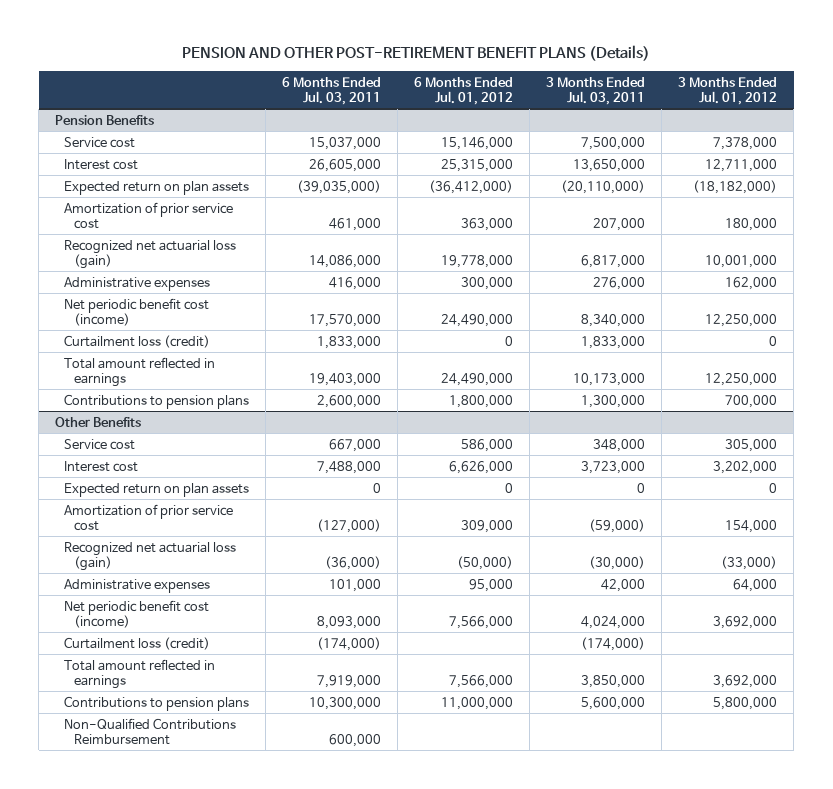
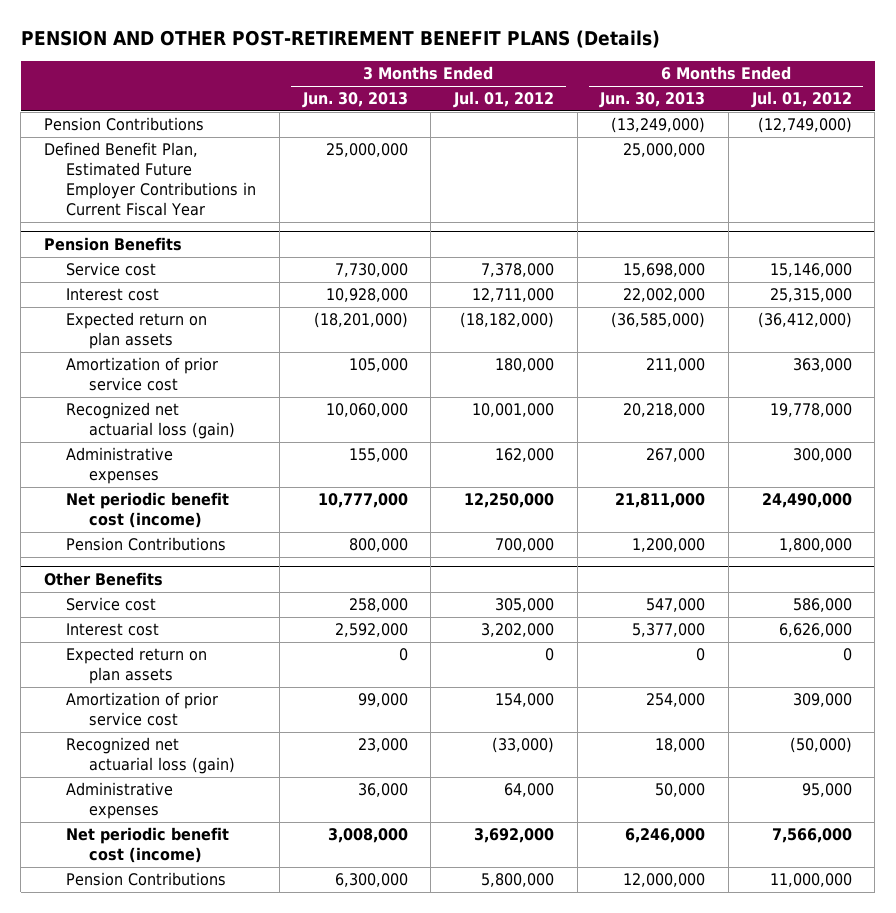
- | 6 Months Ended Jul. 03, 2011 | 6 Months Ended Jul. 01, 2012 | 3 Months Ended Jul. 03, 2011 | 3 Months Ended Jul. 01, 2012
+ | 3 Months Ended Jun. 30, 2013 | 3 Months Ended Jul. 01, 2012 | 6 Months Ended Jun. 30, 2013 | 6 Months Ended Jul. 01, 2012
+ Pension Contributions | | | (13,249,000) | (12,749,000)
+ Defined Benefit Plan, Estimated Future Employer Contributions in Current Fiscal Year | 25,000,000 | | 25,000,000 |
@ Pension Benefits
- Curtailment loss (credit) | 1,833,000 | 0 | 1,833,000 | 0
- Total amount reflected in earnings | 19,403,000 | 24,490,000 | 10,173,000 | 12,250,000
- Contributions to pension plans | 2,600,000 | 1,800,000 | 1,300,000 | 700,000
+ Pension Contributions | 800,000 | 700,000 | 1,200,000 | 1,800,000
@ Other Benefits
- Curtailment loss (credit) | (174,000) | | (174,000) |
- Total amount reflected in earnings | 7,919,000 | 7,566,000 | 3,850,000 | 3,692,000
- Contributions to pension plans | 10,300,000 | 11,000,000 | 5,600,000 | 5,800,000
- Non-Qualified Contributions Reimbursement | 600,000 | | |
+ Pension Contributions | 6,300,000 | 5,800,000 | 12,000,000 | 11,000,000

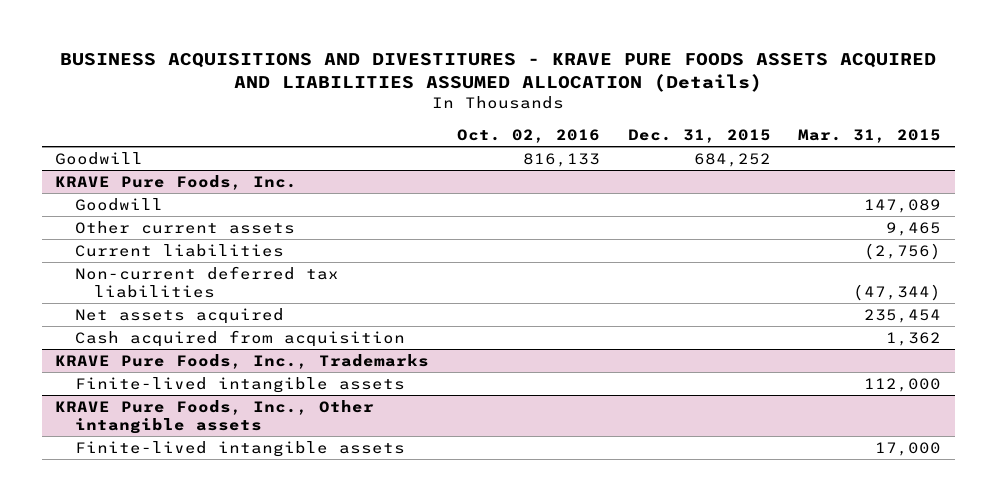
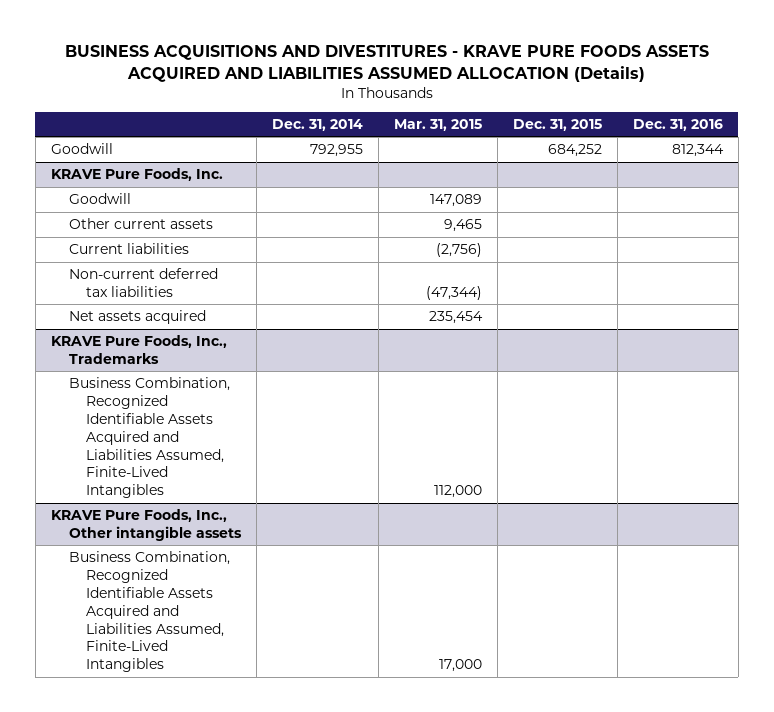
- | Oct. 02, 2016 | Dec. 31, 2015 | Mar. 31, 2015
+ | Dec. 31, 2014 | Mar. 31, 2015 | Dec. 31, 2015 | Dec. 31, 2016
@ KRAVE Pure Foods, Inc.
- Cash acquired from acquisition | | | 1,362
@ KRAVE Pure Foods, Inc., Trademarks
- Finite-lived intangible assets | | | 112,000
+ Business Combination, Recognized Identifiable Assets Acquired and Liabilities Assumed, Finite-Lived Intangibles | | 112,000 | |
@ KRAVE Pure Foods, Inc., Other intangible assets
- Finite-lived intangible assets | | | 17,000
+ Business Combination, Recognized Identifiable Assets Acquired and Liabilities Assumed, Finite-Lived Intangibles | | 17,000 | |

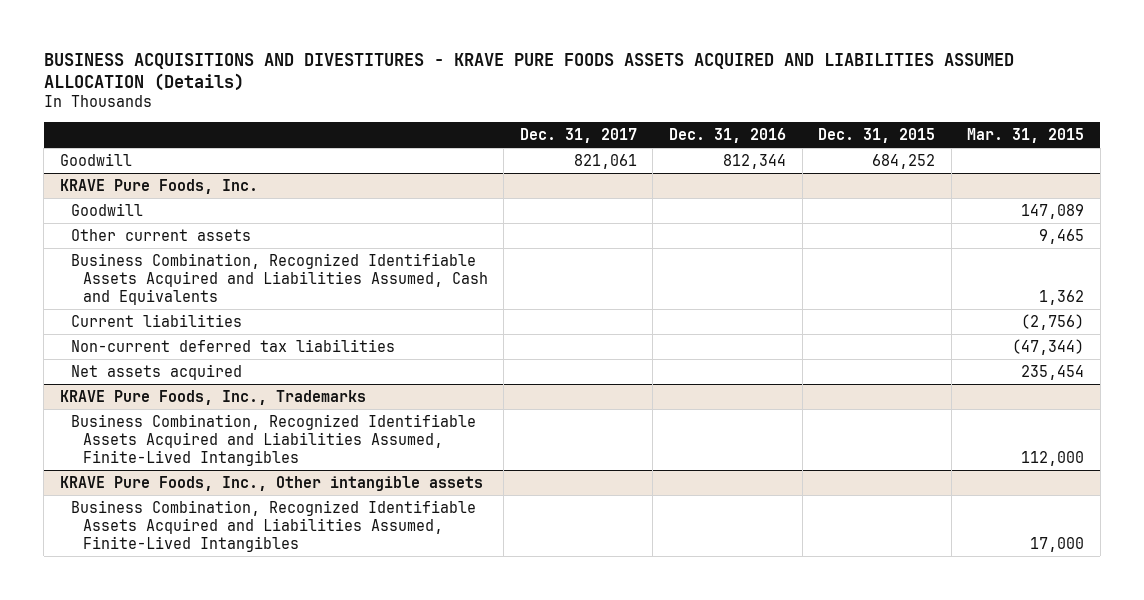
- | Dec. 31, 2014 | Mar. 31, 2015 | Dec. 31, 2015 | Dec. 31, 2016
+ | Dec. 31, 2017 | Dec. 31, 2016 | Dec. 31, 2015 | Mar. 31, 2015
@ KRAVE Pure Foods, Inc.
+ Business Combination, Recognized Identifiable Assets Acquired and Liabilities Assumed, Cash and Equivalents | | | | 1,362

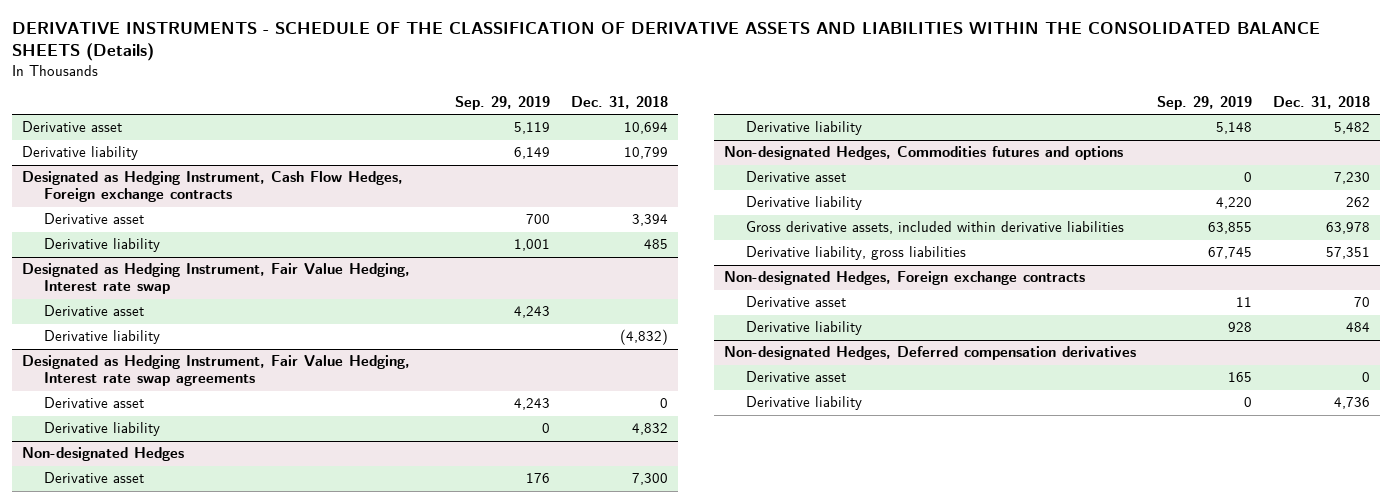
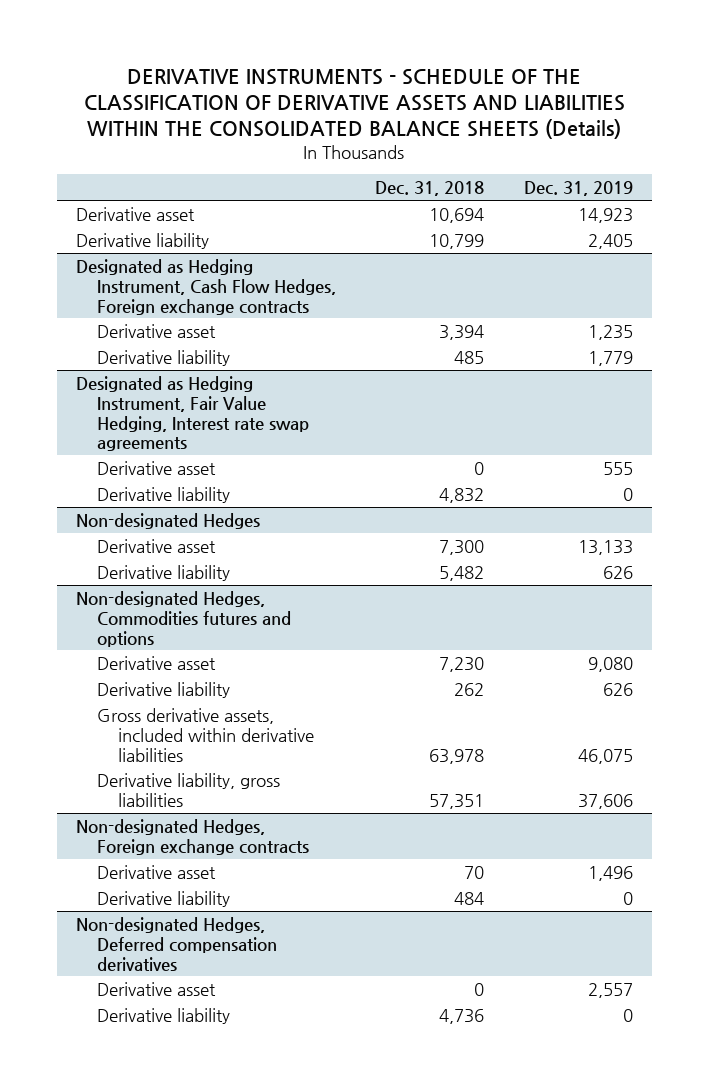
- | Sep. 29, 2019 | Dec. 31, 2018
+ | Dec. 31, 2018 | Dec. 31, 2019
- Designated as Hedging Instrument, Fair Value Hedging, Interest rate swap
- Derivative asset | 4,243 |
- Derivative liability | | (4,832)

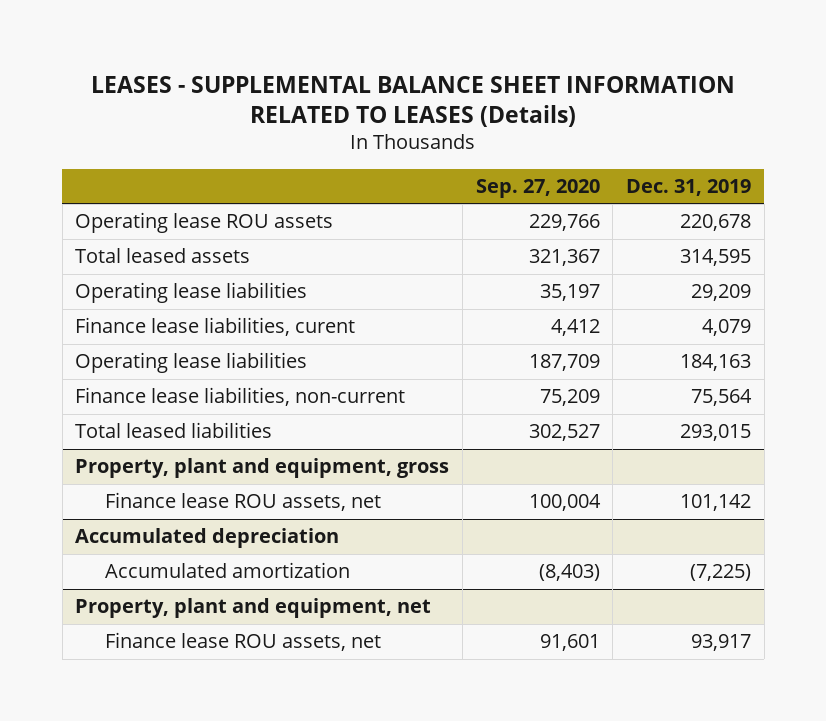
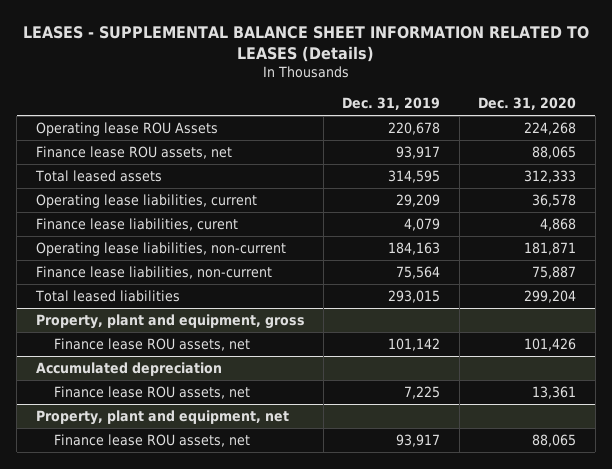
- | Sep. 27, 2020 | Dec. 31, 2019
+ | Dec. 31, 2019 | Dec. 31, 2020
- Operating lease ROU assets | 229,766 | 220,678
+ Operating lease ROU Assets | 220,678 | 224,268
+ Finance lease ROU assets, net | 93,917 | 88,065
- Operating lease liabilities | 35,197 | 29,209
+ Operating lease liabilities, current | 29,209 | 36,578
- Operating lease liabilities | 187,709 | 184,163
+ Operating lease liabilities, non-current | 184,163 | 181,871
@ Accumulated depreciation
- Accumulated amortization | (8,403) | (7,225)
+ Finance lease ROU assets, net | 7,225 | 13,361

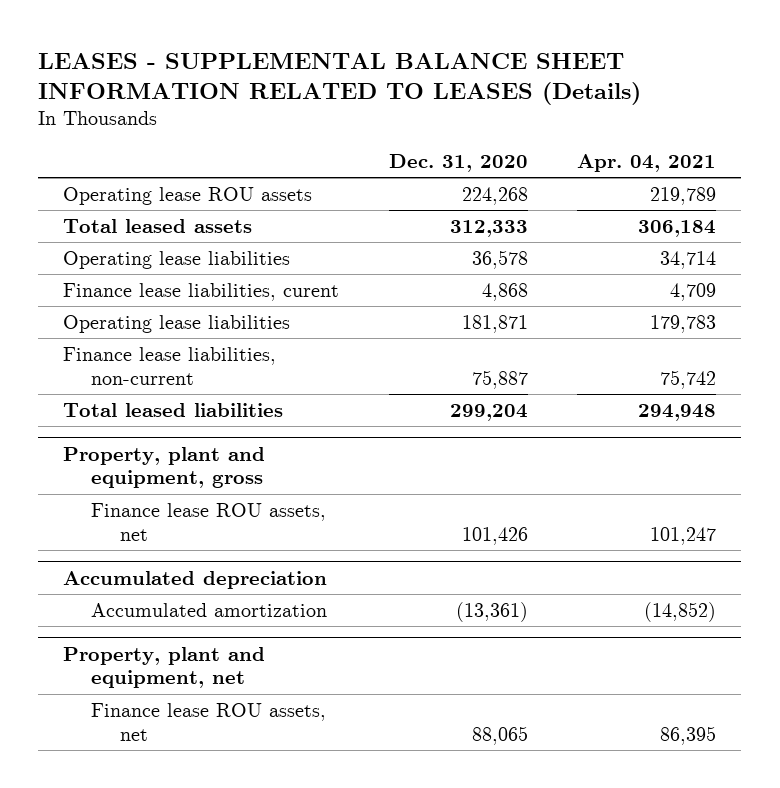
- | Dec. 31, 2019 | Dec. 31, 2020
+ | Dec. 31, 2020 | Apr. 04, 2021
- Operating lease ROU Assets | 220,678 | 224,268
- Finance lease ROU assets, net | 93,917 | 88,065
+ Operating lease ROU assets | 224,268 | 219,789
- Operating lease liabilities, current | 29,209 | 36,578
+ Operating lease liabilities | 36,578 | 34,714
- Operating lease liabilities, non-current | 184,163 | 181,871
+ Operating lease liabilities | 181,871 | 179,783
@ Accumulated depreciation
- Finance lease ROU assets, net | 7,225 | 13,361
+ Accumulated amortization | (13,361) | (14,852)

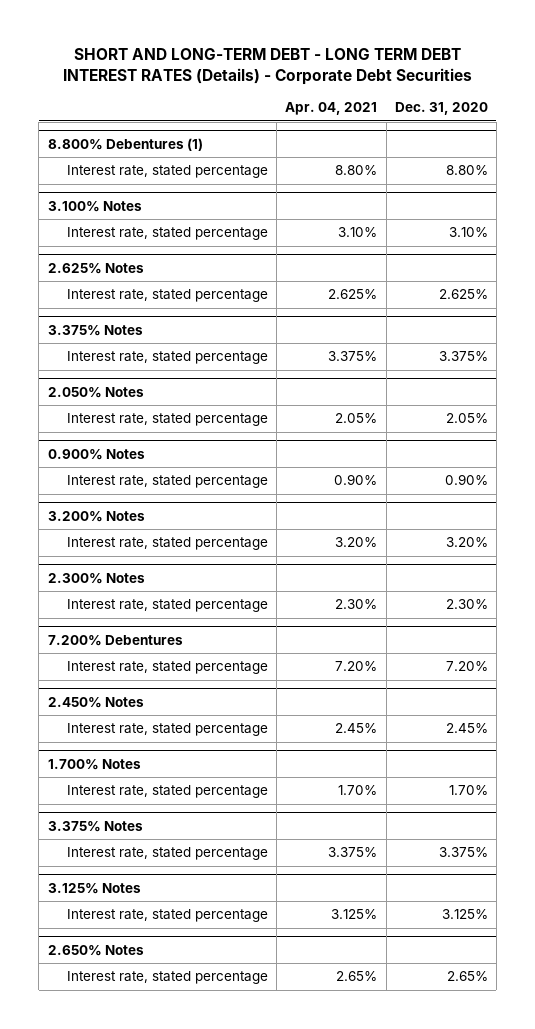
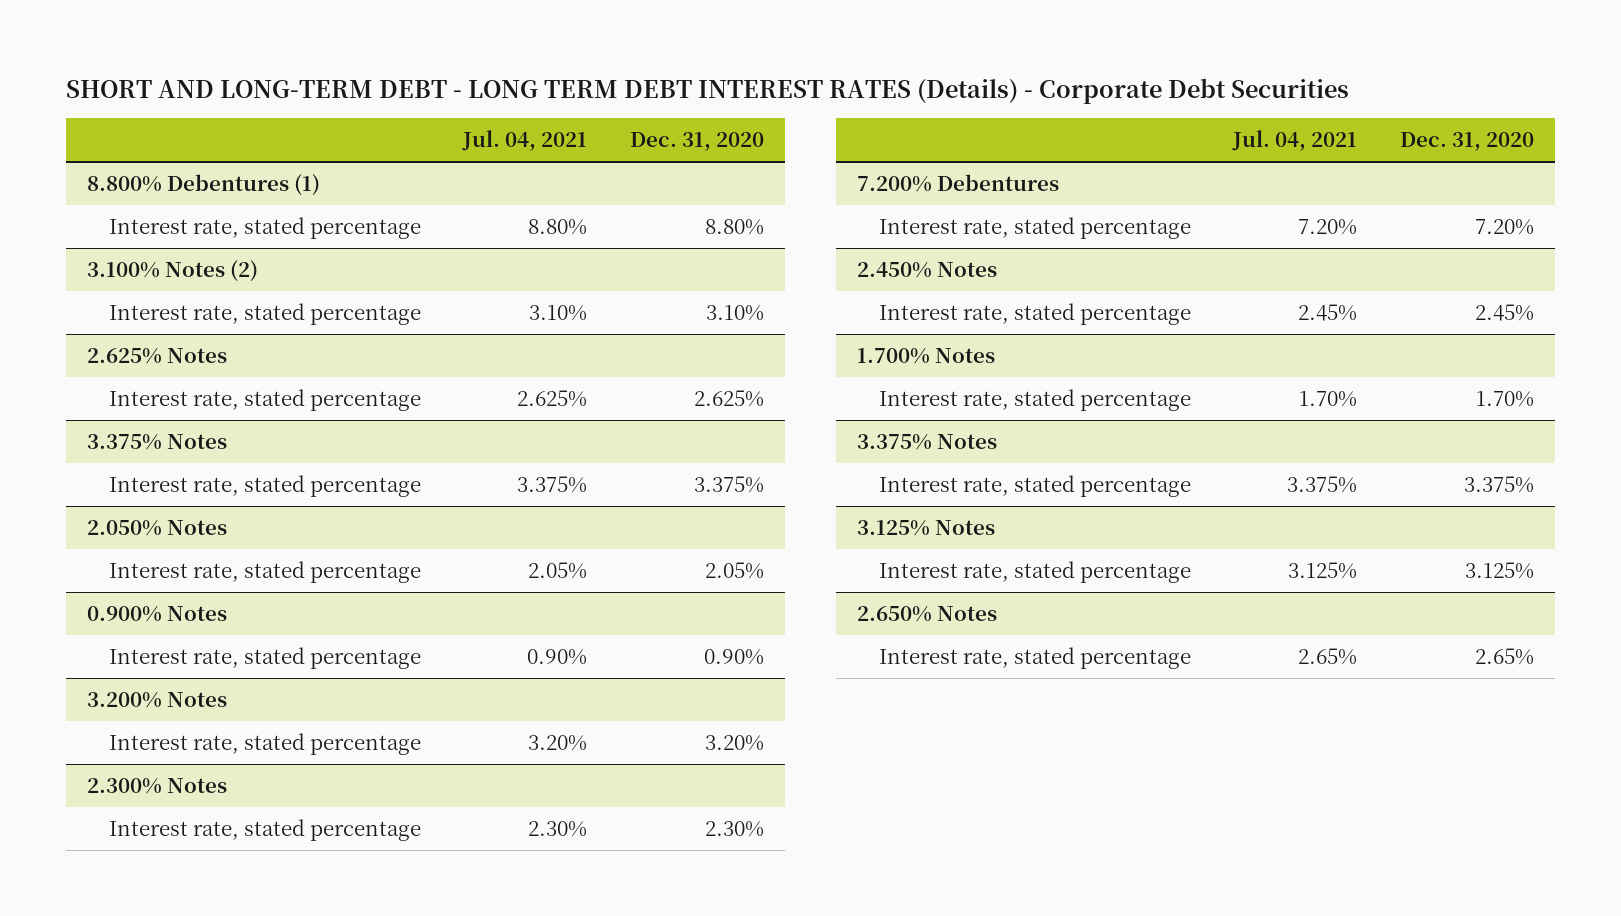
- | Apr. 04, 2021 | Dec. 31, 2020
+ | Jul. 04, 2021 | Dec. 31, 2020
- 3.100% Notes
+ 3.100% Notes (2)

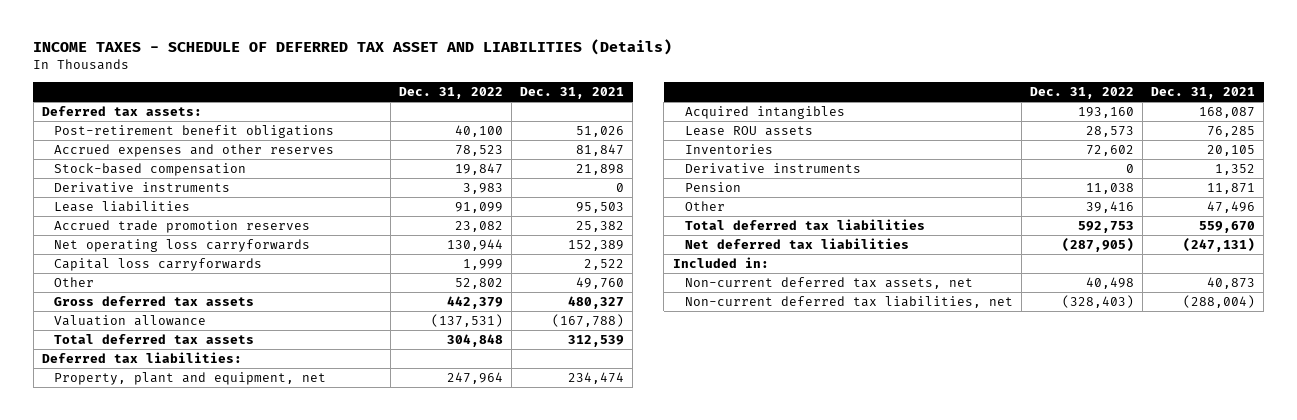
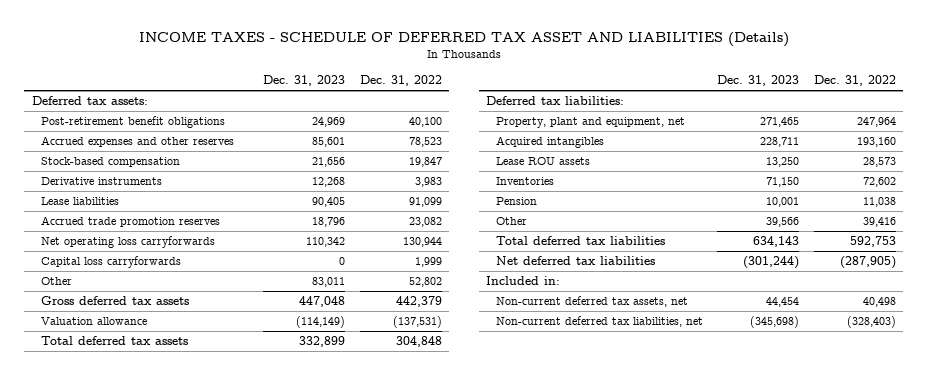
- | Dec. 31, 2022 | Dec. 31, 2021
+ | Dec. 31, 2023 | Dec. 31, 2022
- Derivative instruments | 0 | 1,352

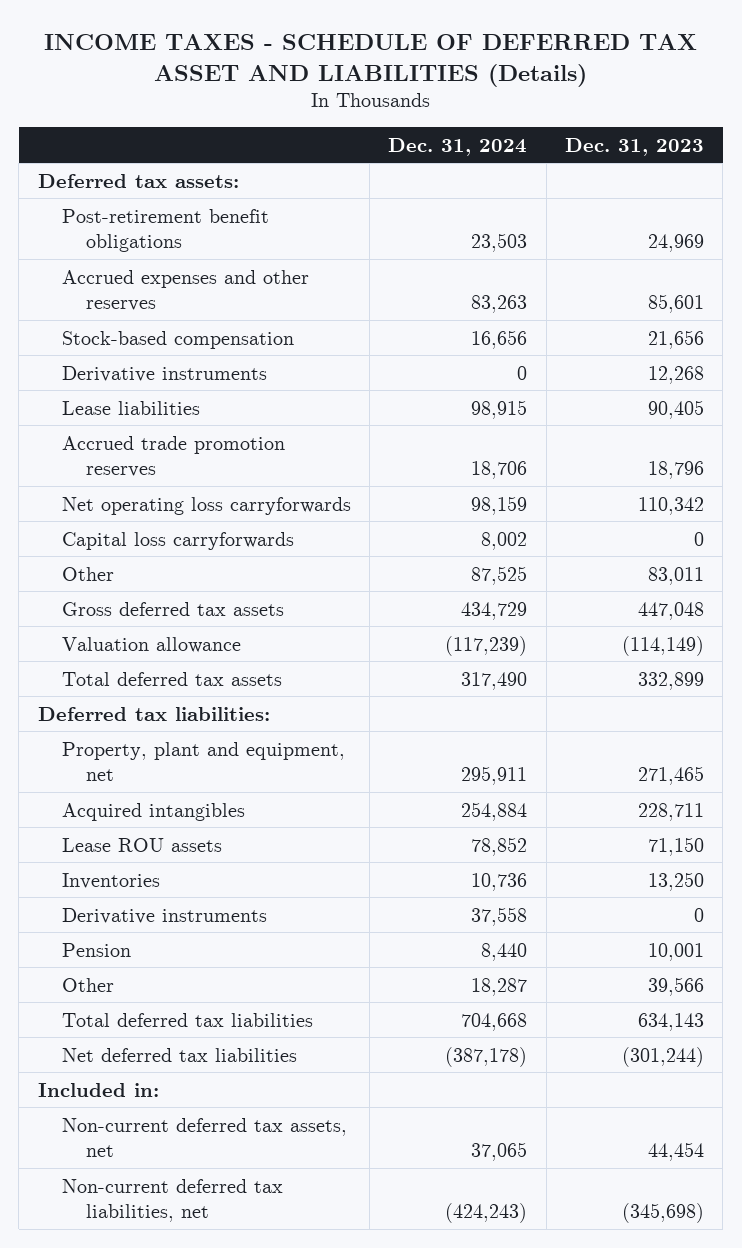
- | Dec. 31, 2023 | Dec. 31, 2022
+ | Dec. 31, 2024 | Dec. 31, 2023
- Lease ROU assets | 13,250 | 28,573
- Inventories | 71,150 | 72,602
+ Lease ROU assets | 78,852 | 71,150
+ Inventories | 10,736 | 13,250
+ Derivative instruments | 37,558 | 0

